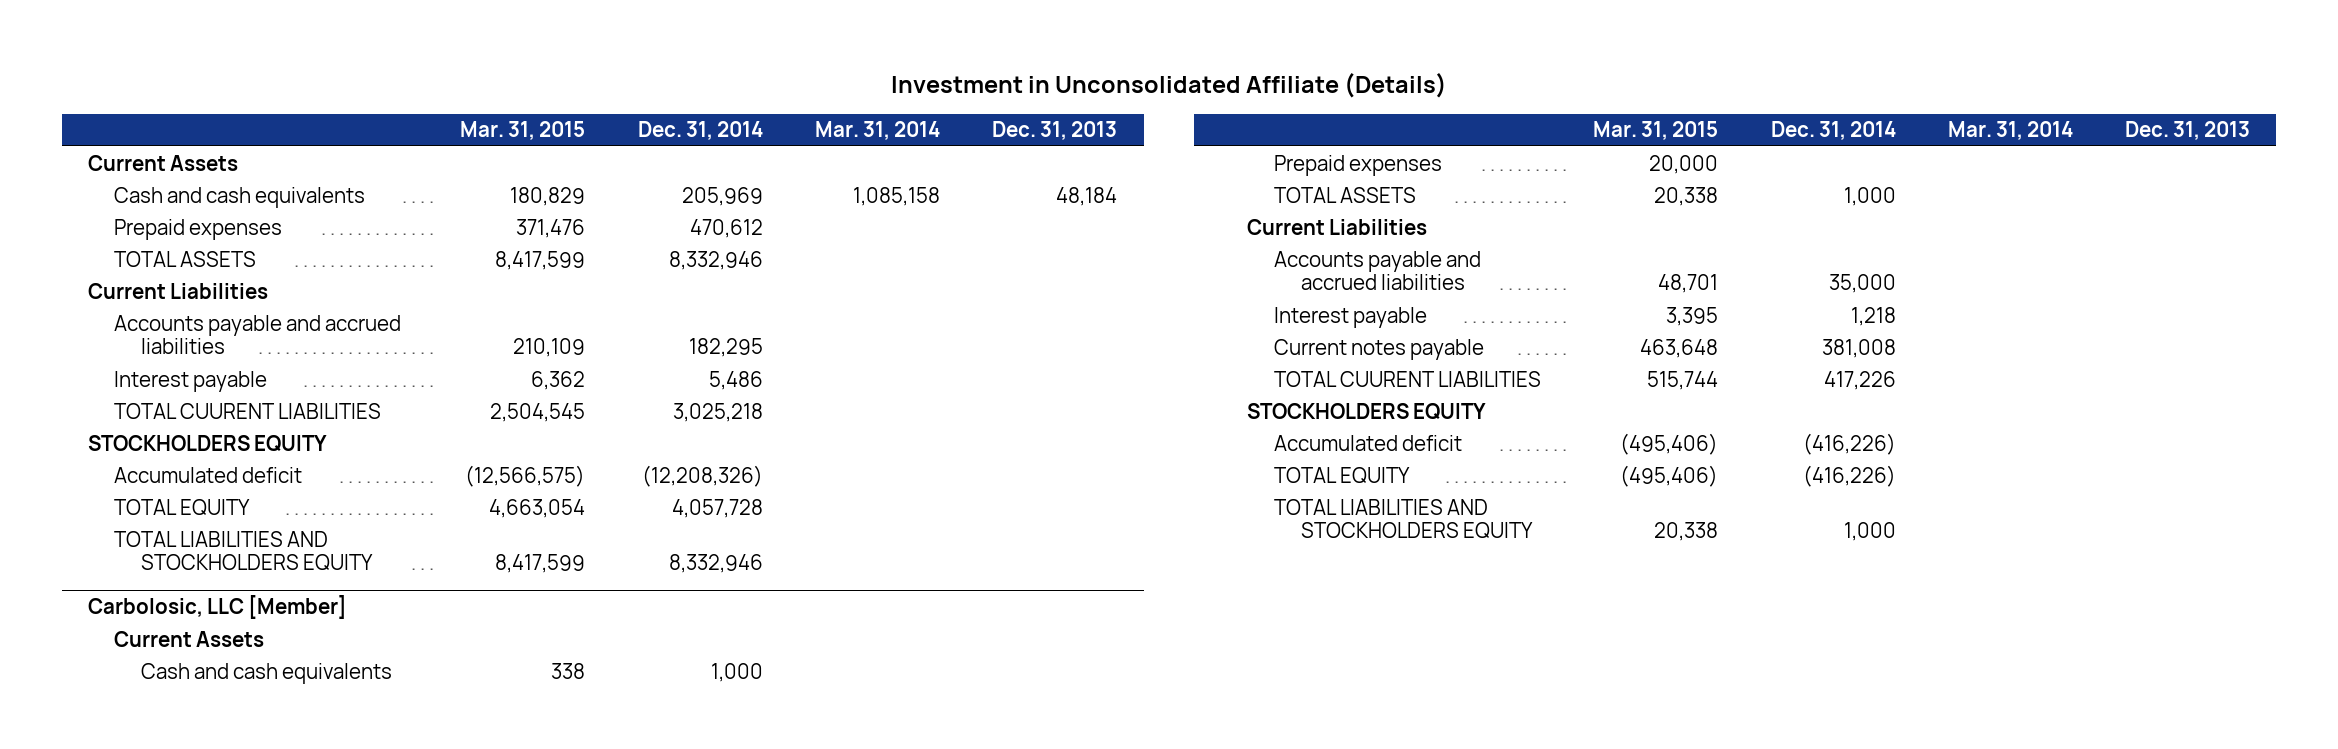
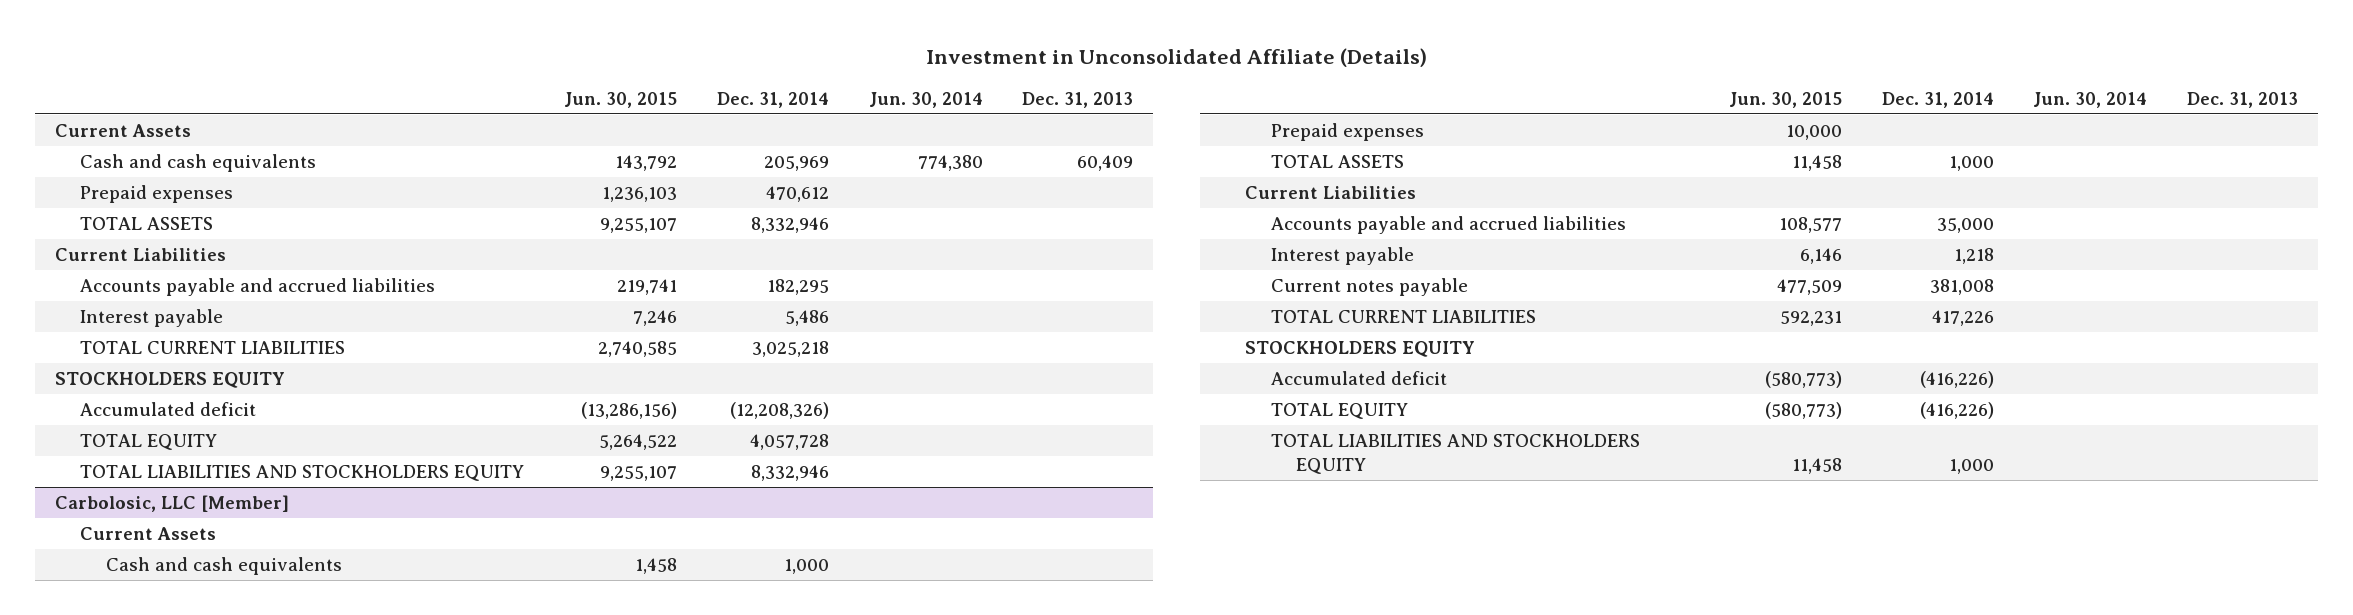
- | Mar. 31, 2015 | Dec. 31, 2014 | Mar. 31, 2014 | Dec. 31, 2013
+ | Jun. 30, 2015 | Dec. 31, 2014 | Jun. 30, 2014 | Dec. 31, 2013
- Cash and cash equivalents | 180,829 | 205,969 | 1,085,158 | 48,184
+ Cash and cash equivalents | 143,792 | 205,969 | 774,380 | 60,409
- TOTAL CUURENT LIABILITIES | 2,504,545 | 3,025,218 | |
+ TOTAL CURRENT LIABILITIES | 2,740,585 | 3,025,218 | |
@ Carbolosic, LLC [Member]
- TOTAL CUURENT LIABILITIES | 515,744 | 417,226 | |
+ TOTAL CURRENT LIABILITIES | 592,231 | 417,226 | |

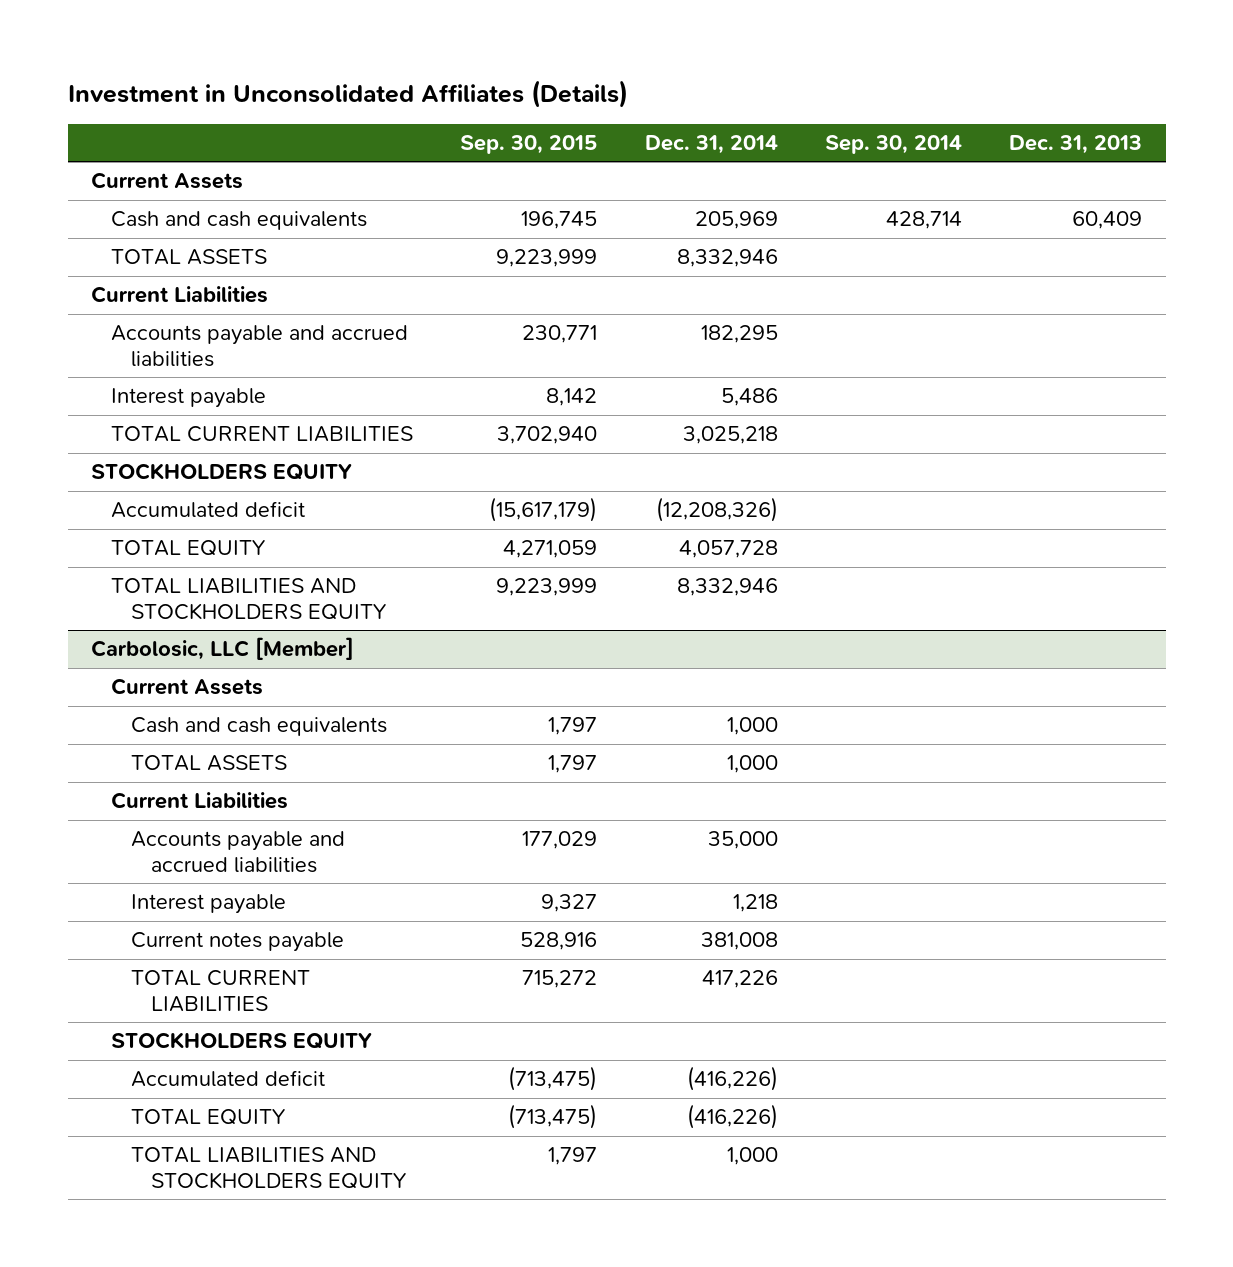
- Investment in Unconsolidated Affiliate (Details)
+ Investment in Unconsolidated Affiliates (Details)
- | Jun. 30, 2015 | Dec. 31, 2014 | Jun. 30, 2014 | Dec. 31, 2013
+ | Sep. 30, 2015 | Dec. 31, 2014 | Sep. 30, 2014 | Dec. 31, 2013
- Prepaid expenses | 1,236,103 | 470,612 | |
@ Carbolosic, LLC [Member]
- Prepaid expenses | 10,000 | | |

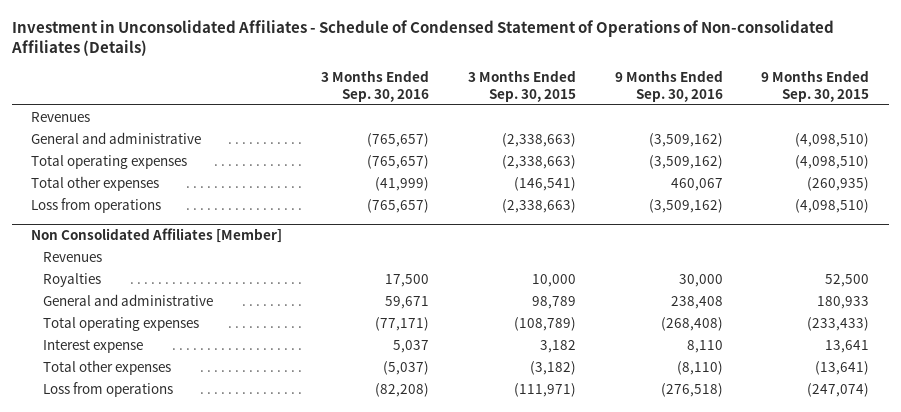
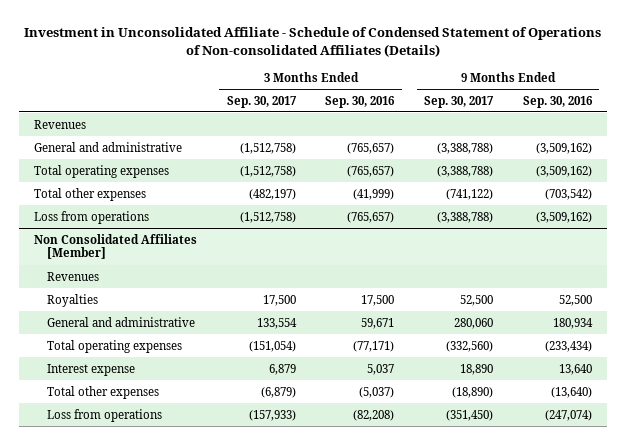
- Investment in Unconsolidated Affiliates - Schedule of Condensed Statement of Operations of Non-consolidated Affiliates (Details)
+ Investment in Unconsolidated Affiliate - Schedule of Condensed Statement of Operations of Non-consolidated Affiliates (Details)
- | 3 Months Ended Sep. 30, 2016 | 3 Months Ended Sep. 30, 2015 | 9 Months Ended Sep. 30, 2016 | 9 Months Ended Sep. 30, 2015
+ | 3 Months Ended Sep. 30, 2017 | 3 Months Ended Sep. 30, 2016 | 9 Months Ended Sep. 30, 2017 | 9 Months Ended Sep. 30, 2016
- Total other expenses | (41,999) | (146,541) | 460,067 | (260,935)
+ Total other expenses | (482,197) | (41,999) | (741,122) | (703,542)
@ Non Consolidated Affiliates [Member]
- Royalties | 17,500 | 10,000 | 30,000 | 52,500
- General and administrative | 59,671 | 98,789 | 238,408 | 180,933
- Total operating expenses | (77,171) | (108,789) | (268,408) | (233,433)
- Interest expense | 5,037 | 3,182 | 8,110 | 13,641
- Total other expenses | (5,037) | (3,182) | (8,110) | (13,641)
- Loss from operations | (82,208) | (111,971) | (276,518) | (247,074)
+ Royalties | 17,500 | 17,500 | 52,500 | 52,500
+ General and administrative | 133,554 | 59,671 | 280,060 | 180,934
+ Total operating expenses | (151,054) | (77,171) | (332,560) | (233,434)
+ Interest expense | 6,879 | 5,037 | 18,890 | 13,640
+ Total other expenses | (6,879) | (5,037) | (18,890) | (13,640)
+ Loss from operations | (157,933) | (82,208) | (351,450) | (247,074)

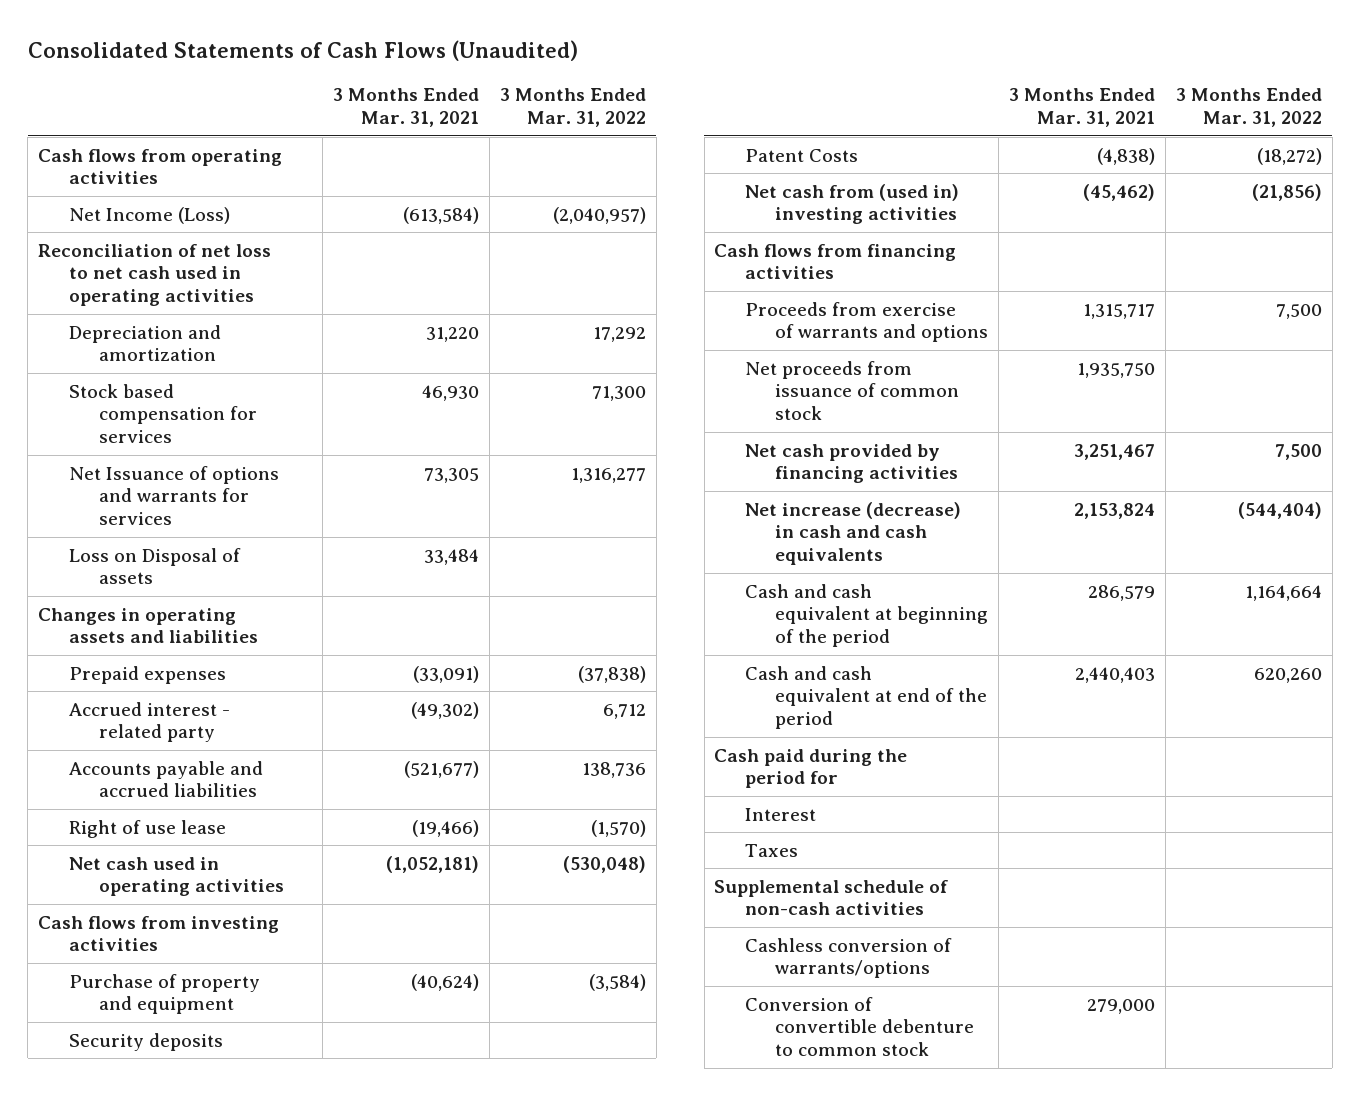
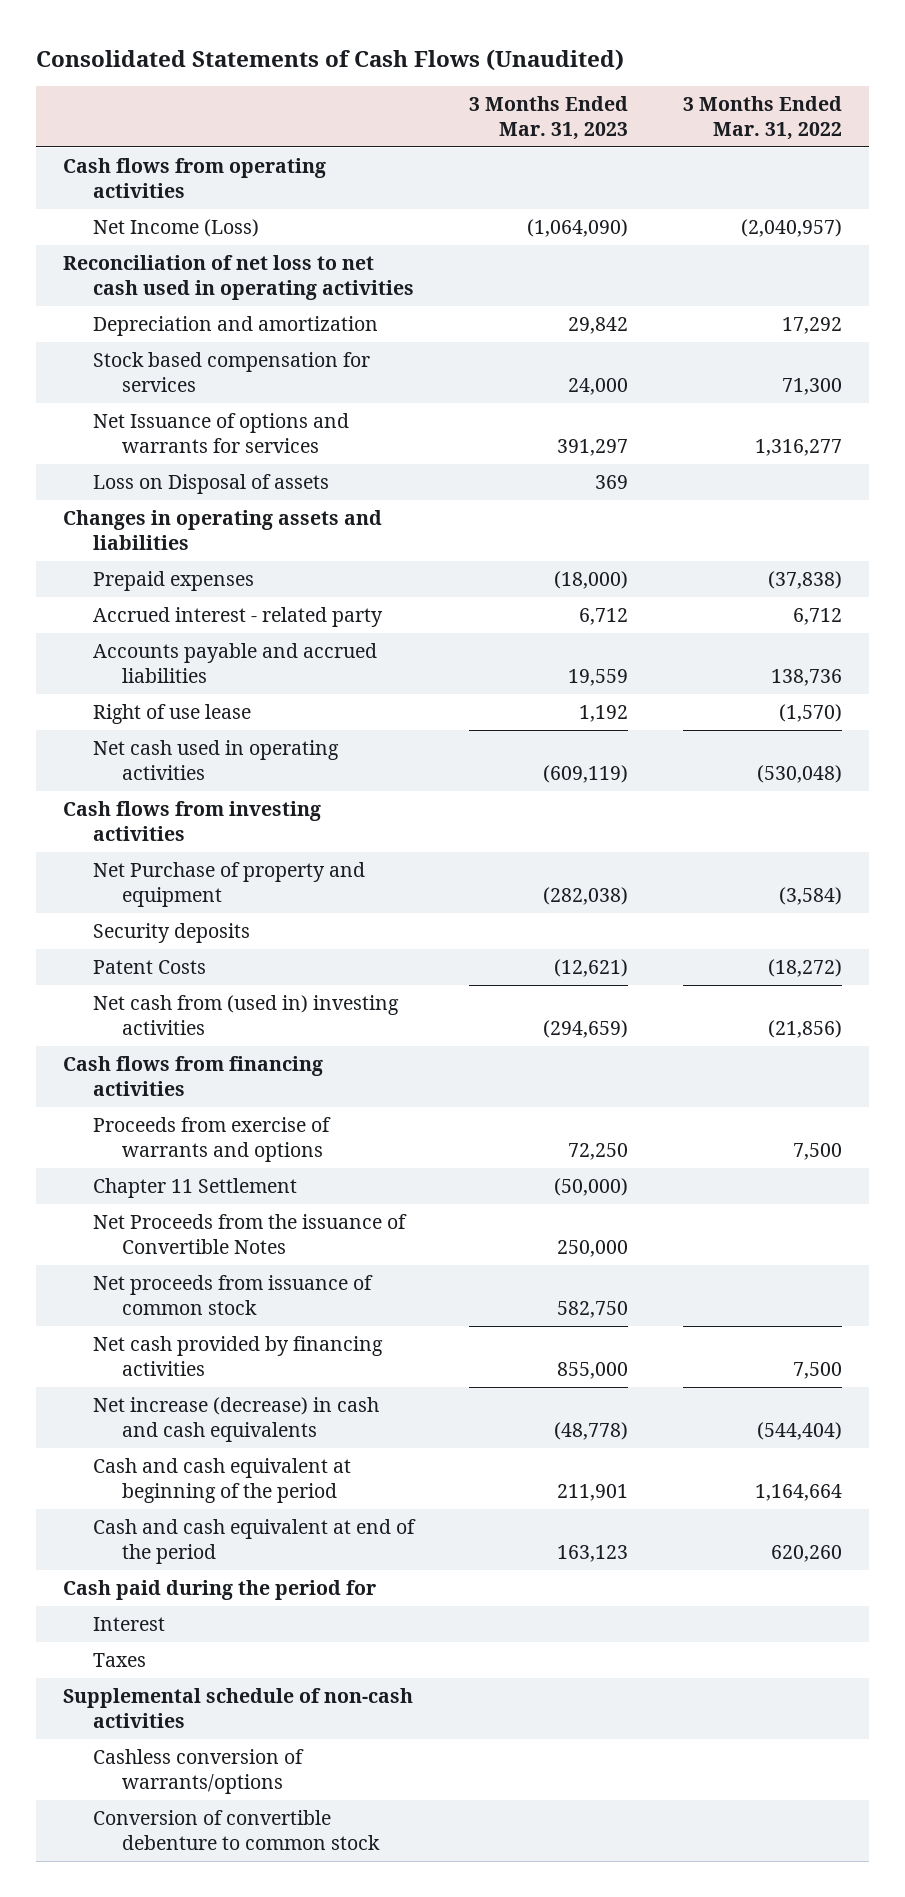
- | 3 Months Ended Mar. 31, 2021 | 3 Months Ended Mar. 31, 2022
+ | 3 Months Ended Mar. 31, 2023 | 3 Months Ended Mar. 31, 2022
- Purchase of property and equipment | (40,624) | (3,584)
+ Net Purchase of property and equipment | (282,038) | (3,584)
+ Chapter 11 Settlement | (50,000) |
+ Net Proceeds from the issuance of Convertible Notes | 250,000 |

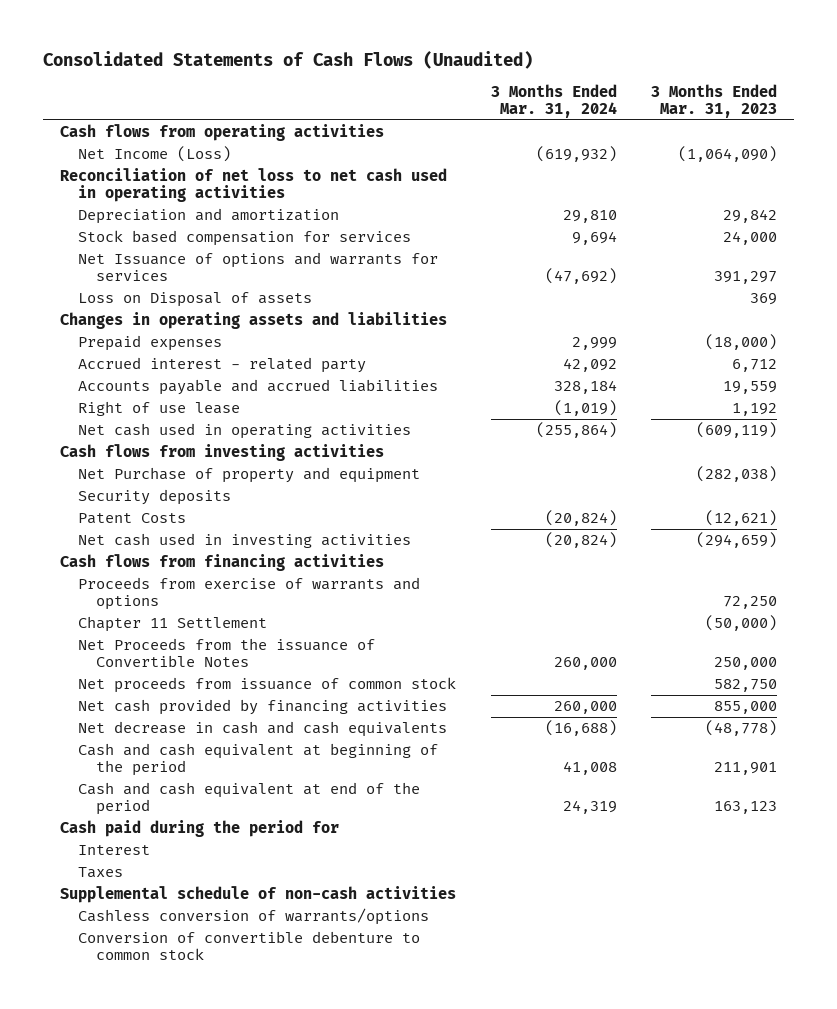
- | 3 Months Ended Mar. 31, 2023 | 3 Months Ended Mar. 31, 2022
+ | 3 Months Ended Mar. 31, 2024 | 3 Months Ended Mar. 31, 2023
- Net cash from (used in) investing activities | (294,659) | (21,856)
+ Net cash used in investing activities | (20,824) | (294,659)
- Net increase (decrease) in cash and cash equivalents | (48,778) | (544,404)
+ Net decrease in cash and cash equivalents | (16,688) | (48,778)

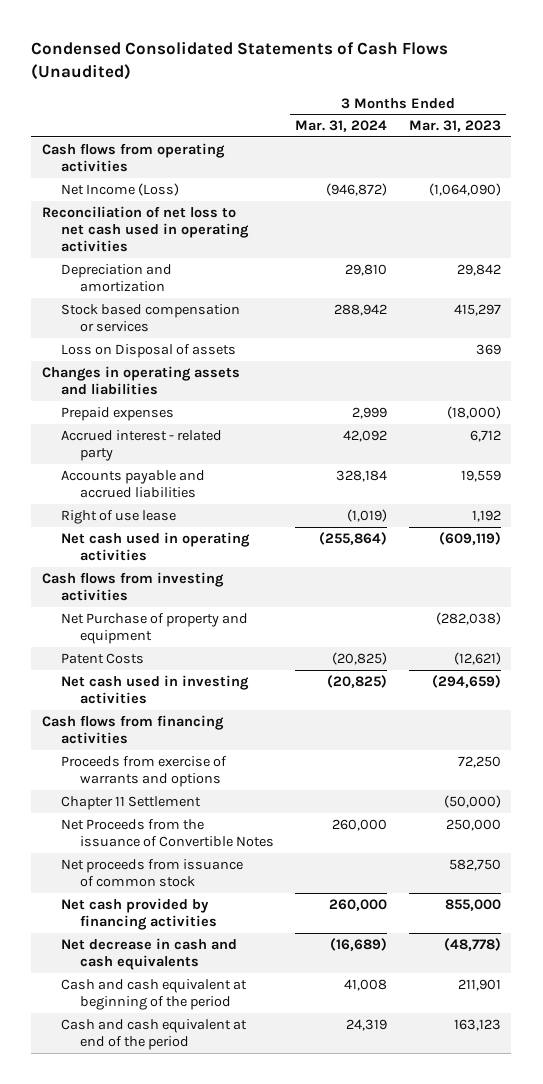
- Consolidated Statements of Cash Flows (Unaudited)
+ Condensed Consolidated Statements of Cash Flows (Unaudited)
- Net Income (Loss) | (619,932) | (1,064,090)
+ Net Income (Loss) | (946,872) | (1,064,090)
- Stock based compensation for services | 9,694 | 24,000
- Net Issuance of options and warrants for services | (47,692) | 391,297
+ Stock based compensation or services | 288,942 | 415,297
- Security deposits
- Patent Costs | (20,824) | (12,621)
- Net cash used in investing activities | (20,824) | (294,659)
+ Patent Costs | (20,825) | (12,621)
+ Net cash used in investing activities | (20,825) | (294,659)
- Net decrease in cash and cash equivalents | (16,688) | (48,778)
+ Net decrease in cash and cash equivalents | (16,689) | (48,778)
- Cash paid during the period for
- Interest
- Taxes
- Supplemental schedule of non-cash activities
- Cashless conversion of warrants/options
- Conversion of convertible debenture to common stock

